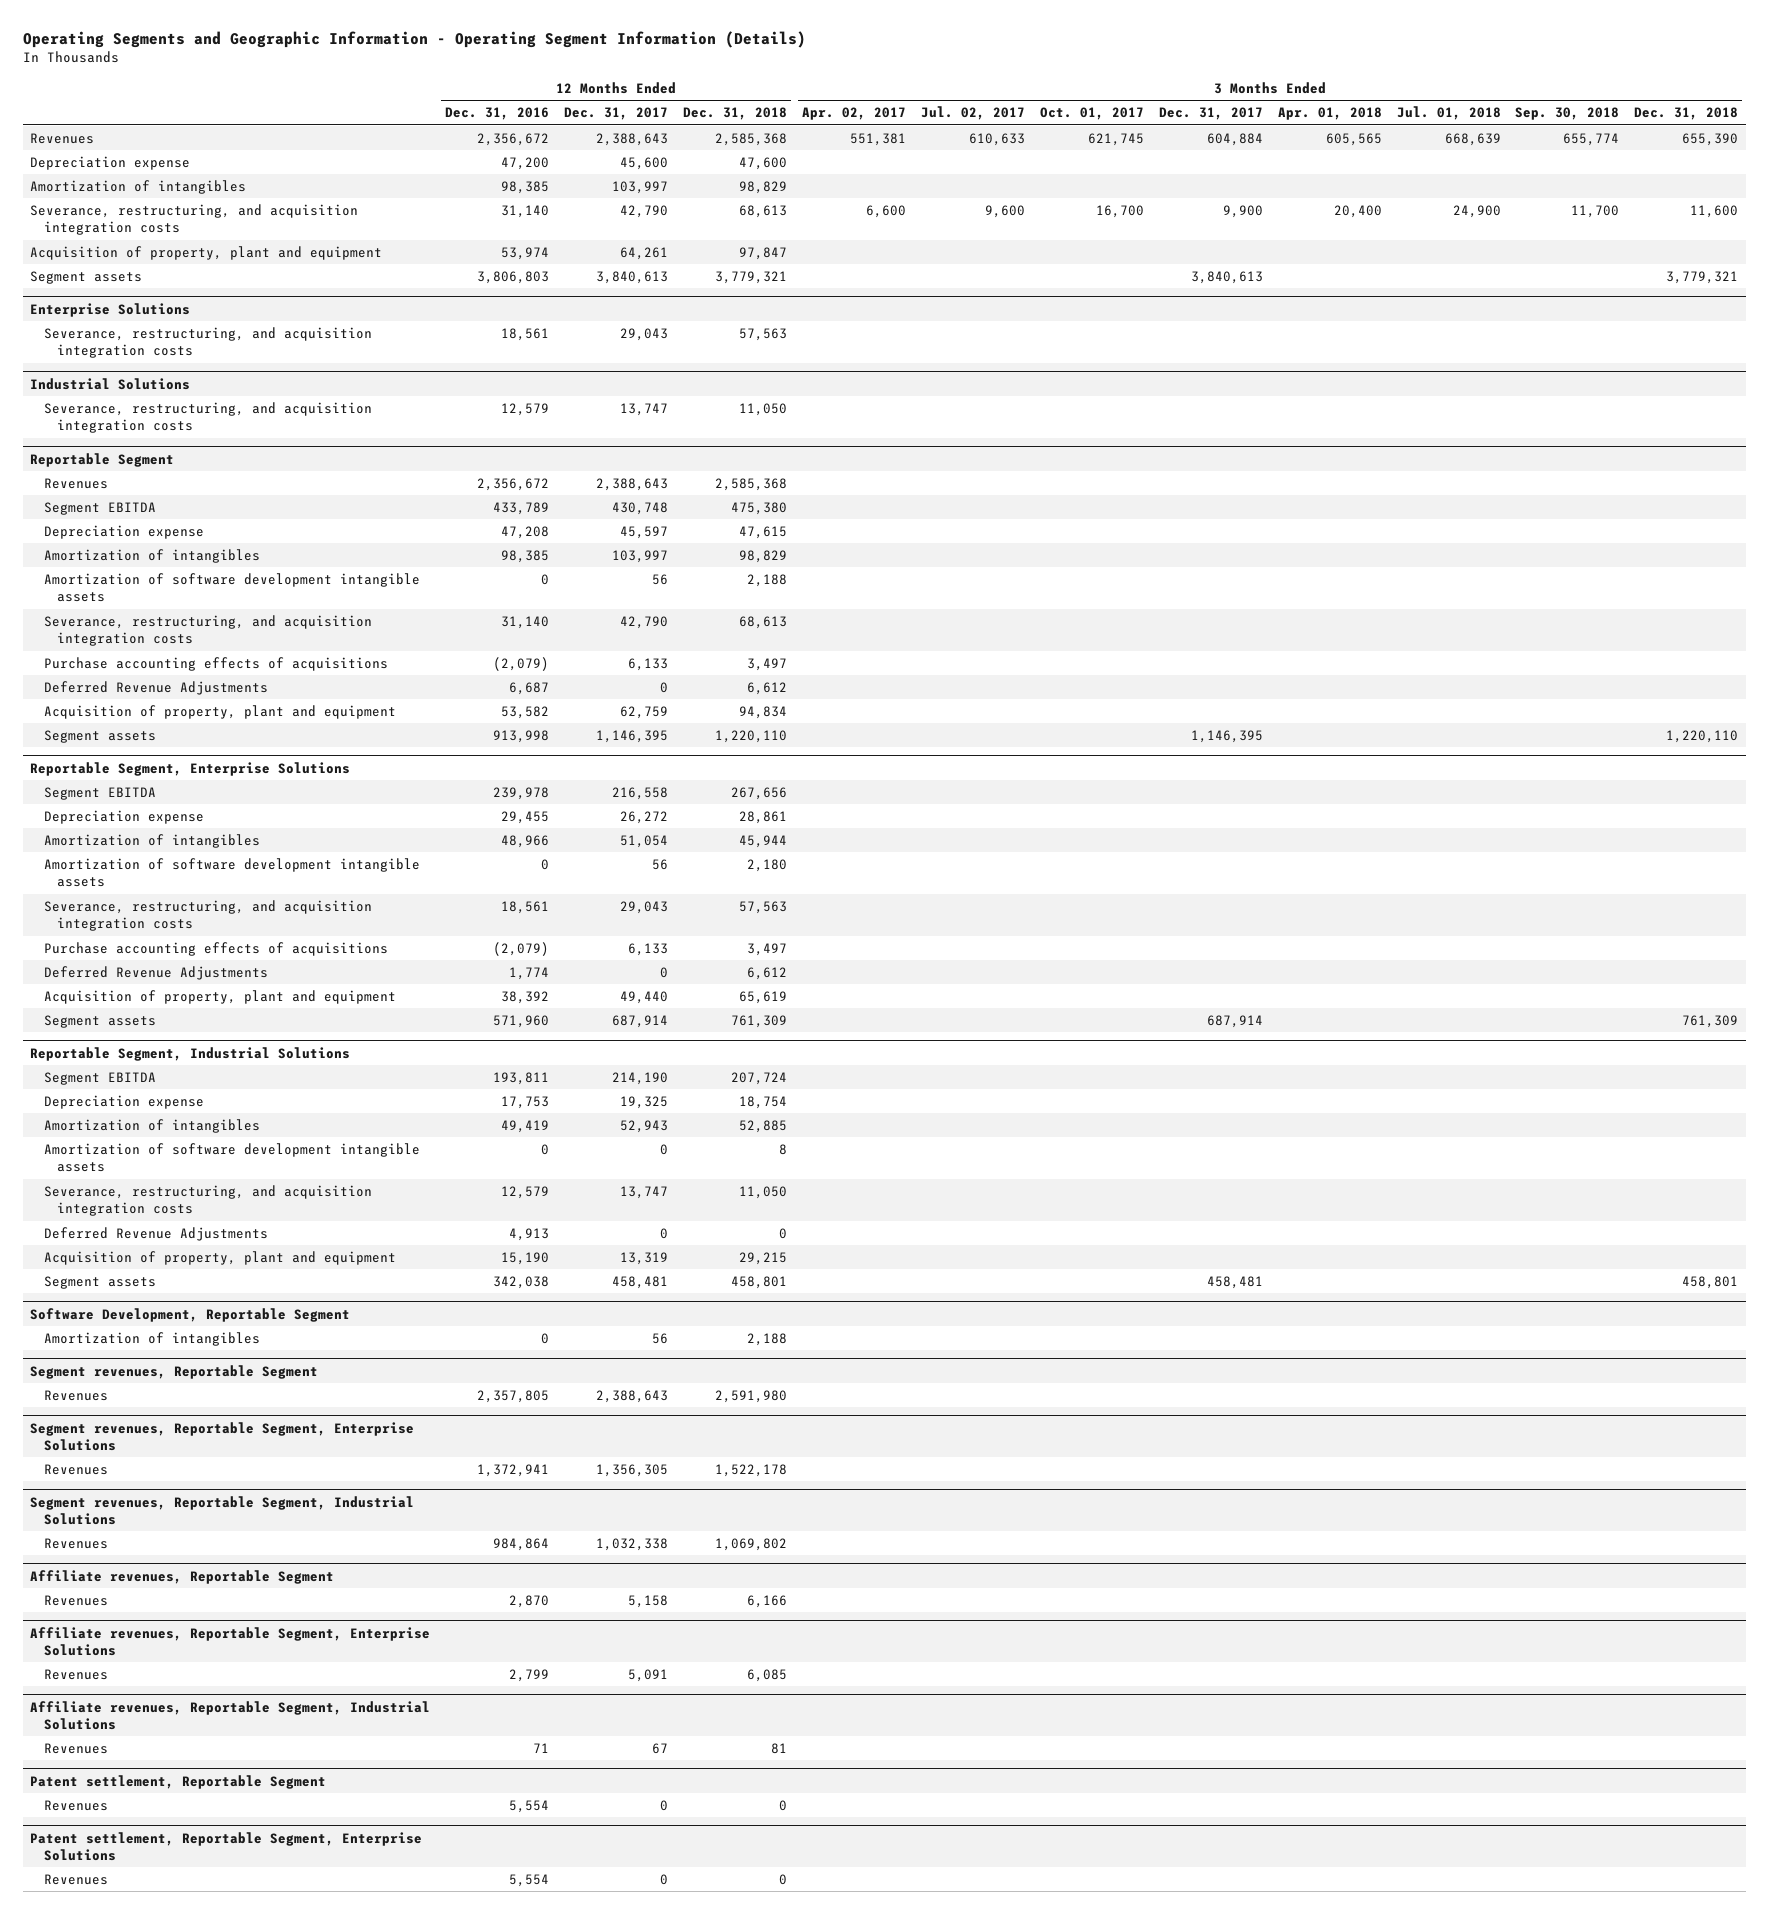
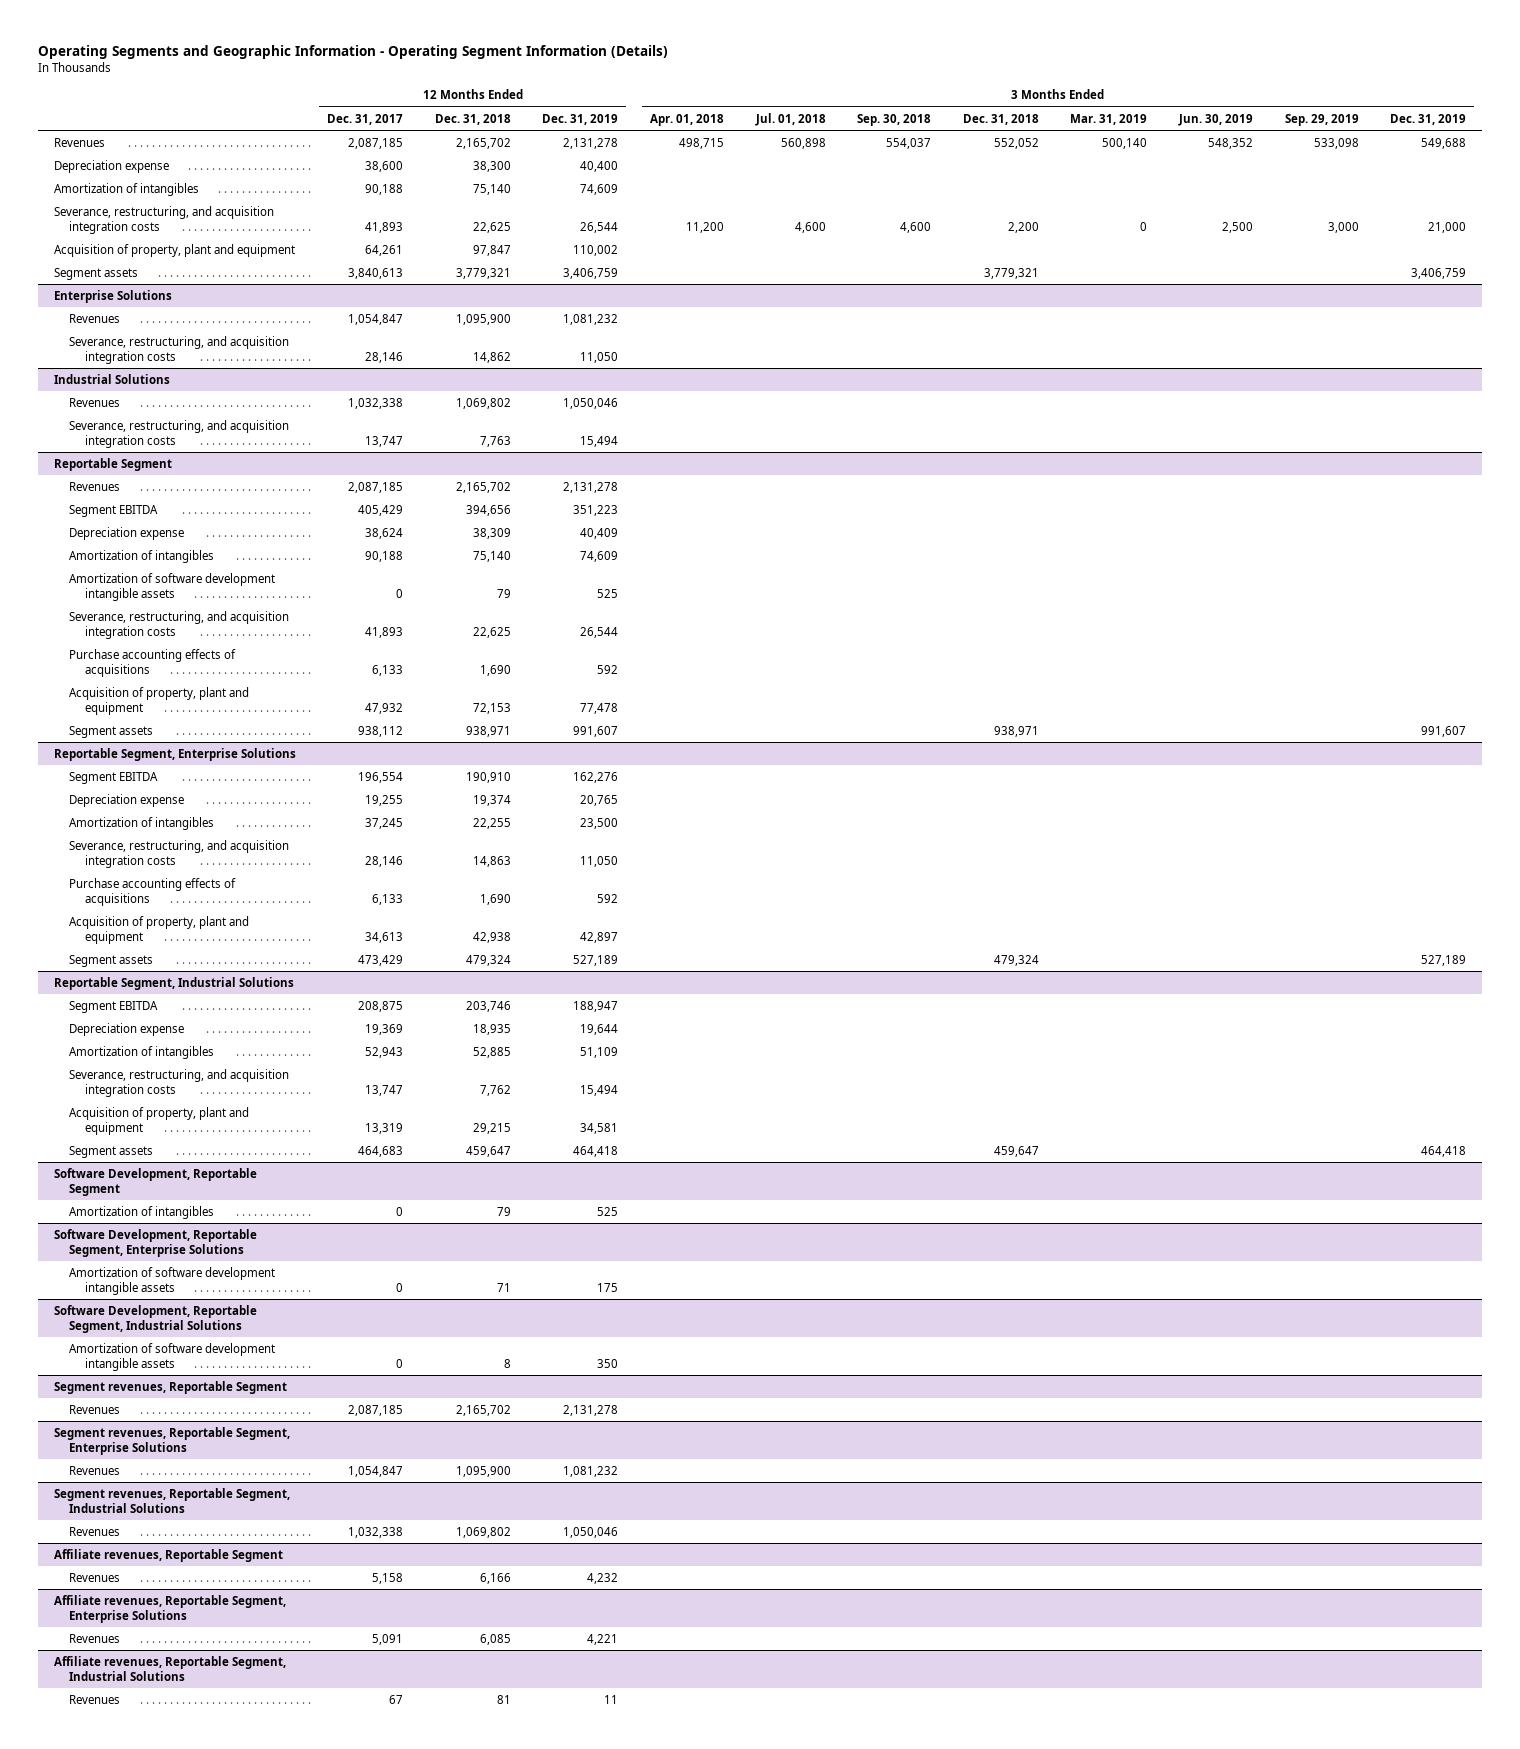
- | 12 Months Ended Dec. 31, 2016 | 12 Months Ended Dec. 31, 2017 | 12 Months Ended Dec. 31, 2018 | 3 Months Ended Apr. 02, 2017 | 3 Months Ended Jul. 02, 2017 | 3 Months Ended Oct. 01, 2017 | 3 Months Ended Dec. 31, 2017 | 3 Months Ended Apr. 01, 2018 | 3 Months Ended Jul. 01, 2018 | 3 Months Ended Sep. 30, 2018 | 3 Months Ended Dec. 31, 2018
+ | 12 Months Ended Dec. 31, 2017 | 12 Months Ended Dec. 31, 2018 | 12 Months Ended Dec. 31, 2019 | 3 Months Ended Apr. 01, 2018 | 3 Months Ended Jul. 01, 2018 | 3 Months Ended Sep. 30, 2018 | 3 Months Ended Dec. 31, 2018 | 3 Months Ended Mar. 31, 2019 | 3 Months Ended Jun. 30, 2019 | 3 Months Ended Sep. 29, 2019 | 3 Months Ended Dec. 31, 2019
- Revenues | 2,356,672 | 2,388,643 | 2,585,368 | 551,381 | 610,633 | 621,745 | 604,884 | 605,565 | 668,639 | 655,774 | 655,390
- Depreciation expense | 47,200 | 45,600 | 47,600 | | | | | | | |
- Amortization of intangibles | 98,385 | 103,997 | 98,829 | | | | | | | |
- Severance, restructuring, and acquisition integration costs | 31,140 | 42,790 | 68,613 | 6,600 | 9,600 | 16,700 | 9,900 | 20,400 | 24,900 | 11,700 | 11,600
+ Revenues | 2,087,185 | 2,165,702 | 2,131,278 | 498,715 | 560,898 | 554,037 | 552,052 | 500,140 | 548,352 | 533,098 | 549,688
+ Depreciation expense | 38,600 | 38,300 | 40,400 | | | | | | | |
+ Amortization of intangibles | 90,188 | 75,140 | 74,609 | | | | | | | |
+ Severance, restructuring, and acquisition integration costs | 41,893 | 22,625 | 26,544 | 11,200 | 4,600 | 4,600 | 2,200 | 0 | 2,500 | 3,000 | 21,000
@ Enterprise Solutions
- Severance, restructuring, and acquisition integration costs | 18,561 | 29,043 | 57,563 | | | | | | | |
+ Revenues | 1,054,847 | 1,095,900 | 1,081,232 | | | | | | | |
+ Severance, restructuring, and acquisition integration costs | 28,146 | 14,862 | 11,050 | | | | | | | |
@ Industrial Solutions
- Severance, restructuring, and acquisition integration costs | 12,579 | 13,747 | 11,050 | | | | | | | |
+ Revenues | 1,032,338 | 1,069,802 | 1,050,046 | | | | | | | |
+ Severance, restructuring, and acquisition integration costs | 13,747 | 7,763 | 15,494 | | | | | | | |
@ Reportable Segment
- Revenues | 2,356,672 | 2,388,643 | 2,585,368 | | | | | | | |
- Segment EBITDA | 433,789 | 430,748 | 475,380 | | | | | | | |
- Depreciation expense | 47,208 | 45,597 | 47,615 | | | | | | | |
- Amortization of intangibles | 98,385 | 103,997 | 98,829 | | | | | | | |
- Amortization of software development intangible assets | 0 | 56 | 2,188 | | | | | | | |
- Severance, restructuring, and acquisition integration costs | 31,140 | 42,790 | 68,613 | | | | | | | |
- Purchase accounting effects of acquisitions | (2,079) | 6,133 | 3,497 | | | | | | | |
- Deferred Revenue Adjustments | 6,687 | 0 | 6,612 | | | | | | | |
- Acquisition of property, plant and equipment | 53,582 | 62,759 | 94,834 | | | | | | | |
- Segment assets | 913,998 | 1,146,395 | 1,220,110 | | | | 1,146,395 | | | | 1,220,110
+ Revenues | 2,087,185 | 2,165,702 | 2,131,278 | | | | | | | |
+ Segment EBITDA | 405,429 | 394,656 | 351,223 | | | | | | | |
+ Depreciation expense | 38,624 | 38,309 | 40,409 | | | | | | | |
+ Amortization of intangibles | 90,188 | 75,140 | 74,609 | | | | | | | |
+ Amortization of software development intangible assets | 0 | 79 | 525 | | | | | | | |
+ Severance, restructuring, and acquisition integration costs | 41,893 | 22,625 | 26,544 | | | | | | | |
+ Purchase accounting effects of acquisitions | 6,133 | 1,690 | 592 | | | | | | | |
+ Acquisition of property, plant and equipment | 47,932 | 72,153 | 77,478 | | | | | | | |
+ Segment assets | 938,112 | 938,971 | 991,607 | | | | 938,971 | | | | 991,607
@ Reportable Segment, Enterprise Solutions
- Segment EBITDA | 239,978 | 216,558 | 267,656 | | | | | | | |
- Depreciation expense | 29,455 | 26,272 | 28,861 | | | | | | | |
- Amortization of intangibles | 48,966 | 51,054 | 45,944 | | | | | | | |
- Amortization of software development intangible assets | 0 | 56 | 2,180 | | | | | | | |
- Severance, restructuring, and acquisition integration costs | 18,561 | 29,043 | 57,563 | | | | | | | |
- Purchase accounting effects of acquisitions | (2,079) | 6,133 | 3,497 | | | | | | | |
- Deferred Revenue Adjustments | 1,774 | 0 | 6,612 | | | | | | | |
- Acquisition of property, plant and equipment | 38,392 | 49,440 | 65,619 | | | | | | | |
- Segment assets | 571,960 | 687,914 | 761,309 | | | | 687,914 | | | | 761,309
+ Segment EBITDA | 196,554 | 190,910 | 162,276 | | | | | | | |
+ Depreciation expense | 19,255 | 19,374 | 20,765 | | | | | | | |
+ Amortization of intangibles | 37,245 | 22,255 | 23,500 | | | | | | | |
+ Severance, restructuring, and acquisition integration costs | 28,146 | 14,863 | 11,050 | | | | | | | |
+ Purchase accounting effects of acquisitions | 6,133 | 1,690 | 592 | | | | | | | |
+ Acquisition of property, plant and equipment | 34,613 | 42,938 | 42,897 | | | | | | | |
+ Segment assets | 473,429 | 479,324 | 527,189 | | | | 479,324 | | | | 527,189
@ Reportable Segment, Industrial Solutions
- Segment EBITDA | 193,811 | 214,190 | 207,724 | | | | | | | |
- Depreciation expense | 17,753 | 19,325 | 18,754 | | | | | | | |
+ Segment EBITDA | 208,875 | 203,746 | 188,947 | | | | | | | |
+ Depreciation expense | 19,369 | 18,935 | 19,644 | | | | | | | |
- Amortization of software development intangible assets | 0 | 0 | 8 | | | | | | | |
- Severance, restructuring, and acquisition integration costs | 12,579 | 13,747 | 11,050 | | | | | | | |
- Deferred Revenue Adjustments | 4,913 | 0 | 0 | | | | | | | |
+ Severance, restructuring, and acquisition integration costs | 13,747 | 7,762 | 15,494 | | | | | | | |
- Segment assets | 342,038 | 458,481 | 458,801 | | | | 458,481 | | | | 458,801
+ Segment assets | 464,683 | 459,647 | 464,418 | | | | 459,647 | | | | 464,418
@ Software Development, Reportable Segment
- Amortization of intangibles | 0 | 56 | 2,188 | | | | | | | |
+ Amortization of intangibles | 0 | 79 | 525 | | | | | | | |
+ Software Development, Reportable Segment, Enterprise Solutions
+ Amortization of software development intangible assets | 0 | 71 | 175 | | | | | | | |
+ Software Development, Reportable Segment, Industrial Solutions
+ Amortization of software development intangible assets | 0 | 8 | 350 | | | | | | | |
@ Segment revenues, Reportable Segment
- Revenues | 2,357,805 | 2,388,643 | 2,591,980 | | | | | | | |
+ Revenues | 2,087,185 | 2,165,702 | 2,131,278 | | | | | | | |
@ Segment revenues, Reportable Segment, Enterprise Solutions
- Revenues | 1,372,941 | 1,356,305 | 1,522,178 | | | | | | | |
+ Revenues | 1,054,847 | 1,095,900 | 1,081,232 | | | | | | | |
- Patent settlement, Reportable Segment
- Revenues | 5,554 | 0 | 0 | | | | | | | |
- Patent settlement, Reportable Segment, Enterprise Solutions
- Revenues | 5,554 | 0 | 0 | | | | | | | |

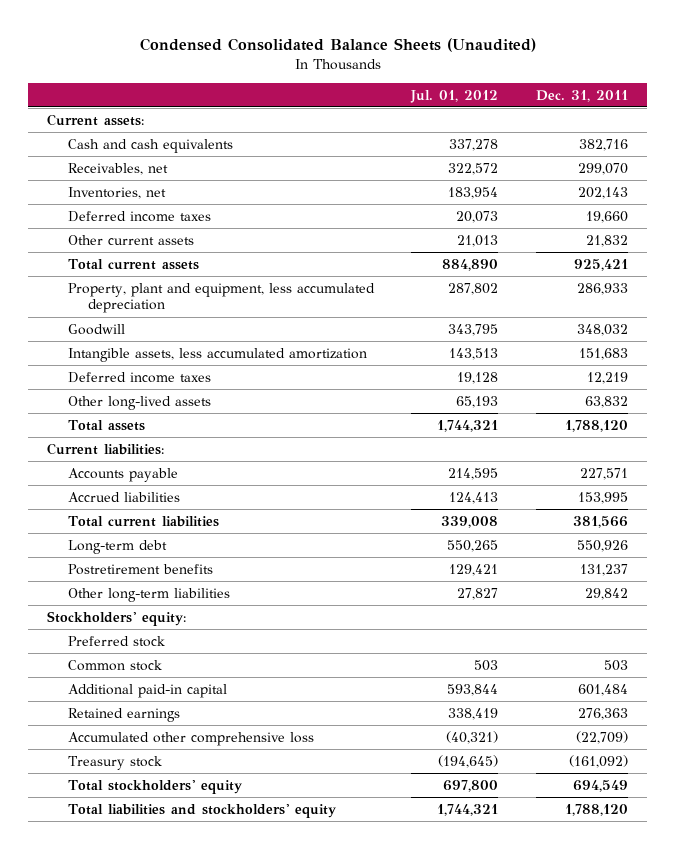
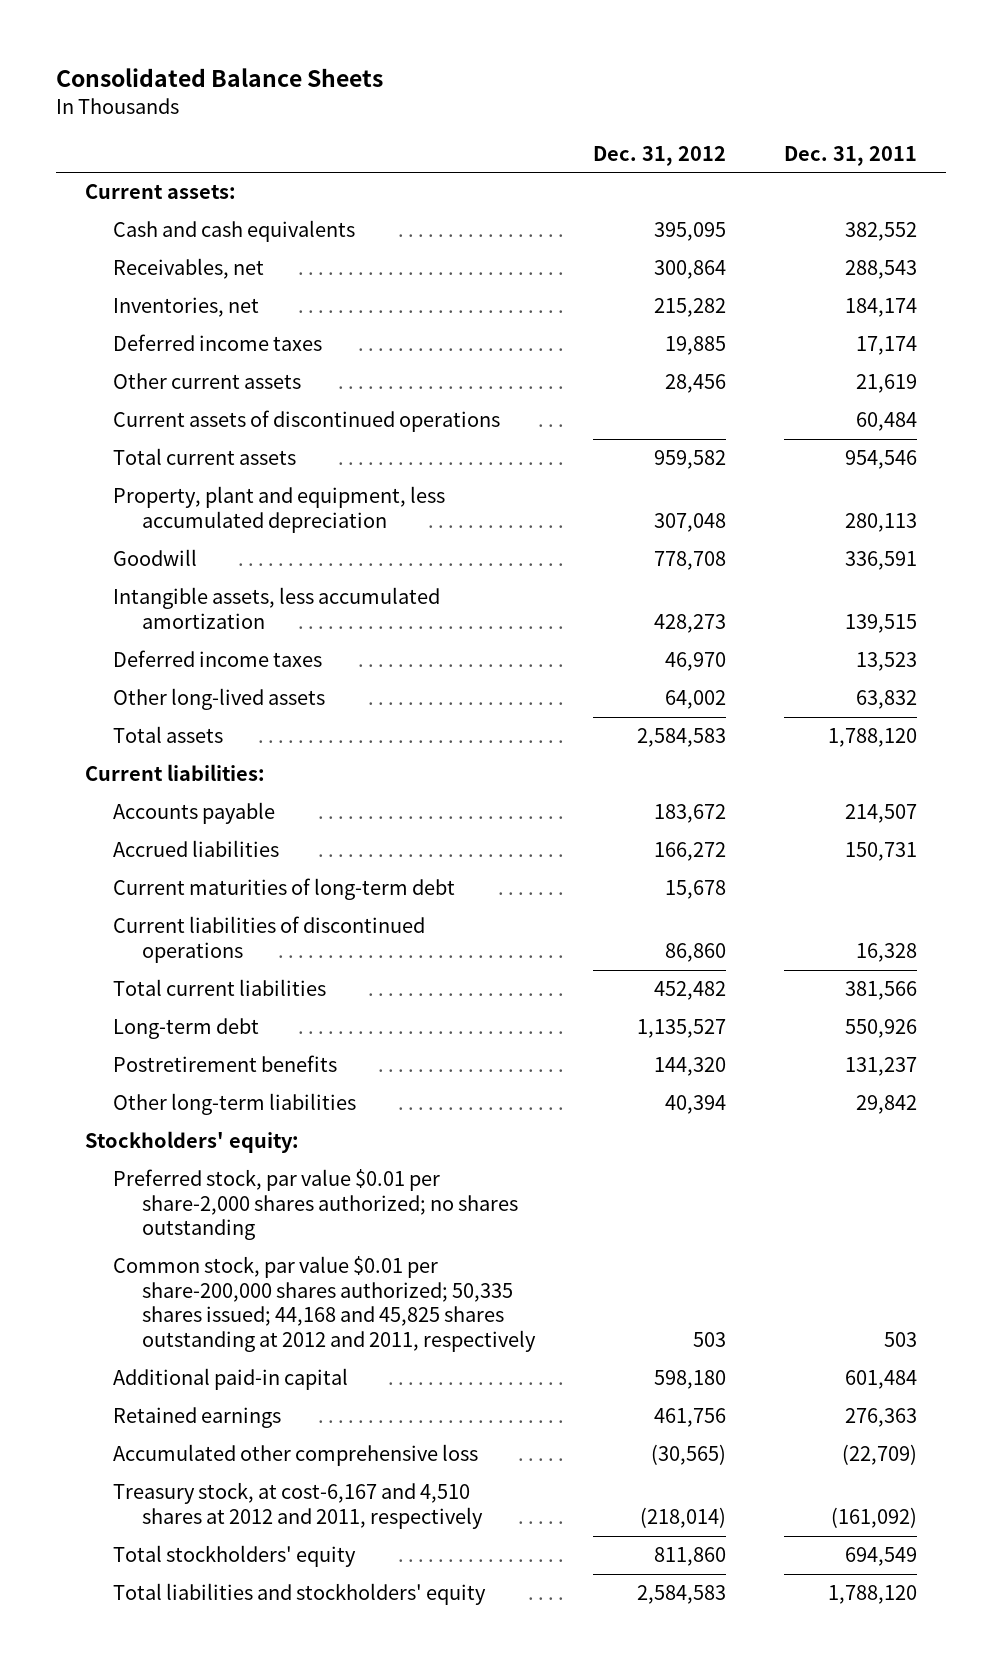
- Condensed Consolidated Balance Sheets (Unaudited)
+ Consolidated Balance Sheets
- | Jul. 01, 2012 | Dec. 31, 2011
+ | Dec. 31, 2012 | Dec. 31, 2011
- Cash and cash equivalents | 337,278 | 382,716
- Receivables, net | 322,572 | 299,070
- Inventories, net | 183,954 | 202,143
- Deferred income taxes | 20,073 | 19,660
- Other current assets | 21,013 | 21,832
- Total current assets | 884,890 | 925,421
- Property, plant and equipment, less accumulated depreciation | 287,802 | 286,933
- Goodwill | 343,795 | 348,032
- Intangible assets, less accumulated amortization | 143,513 | 151,683
- Deferred income taxes | 19,128 | 12,219
+ Cash and cash equivalents | 395,095 | 382,552
+ Receivables, net | 300,864 | 288,543
+ Inventories, net | 215,282 | 184,174
+ Deferred income taxes | 19,885 | 17,174
+ Other current assets | 28,456 | 21,619
+ Current assets of discontinued operations | | 60,484
+ Total current assets | 959,582 | 954,546
+ Property, plant and equipment, less accumulated depreciation | 307,048 | 280,113
+ Goodwill | 778,708 | 336,591
+ Intangible assets, less accumulated amortization | 428,273 | 139,515
+ Deferred income taxes | 46,970 | 13,523
- Accounts payable | 214,595 | 227,571
- Accrued liabilities | 124,413 | 153,995
+ Accounts payable | 183,672 | 214,507
+ Accrued liabilities | 166,272 | 150,731
+ Current maturities of long-term debt | 15,678 |
+ Current liabilities of discontinued operations | 86,860 | 16,328
- Preferred stock
- Common stock | 503 | 503
+ Preferred stock, par value $0.01 per share-2,000 shares authorized; no shares outstanding
+ Common stock, par value $0.01 per share-200,000 shares authorized; 50,335 shares issued; 44,168 and 45,825 shares outstanding at 2012 and 2011, respectively | 503 | 503
- Treasury stock | (194,645) | (161,092)
+ Treasury stock, at cost-6,167 and 4,510 shares at 2012 and 2011, respectively | (218,014) | (161,092)

